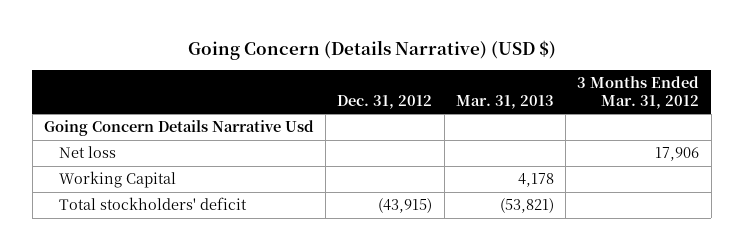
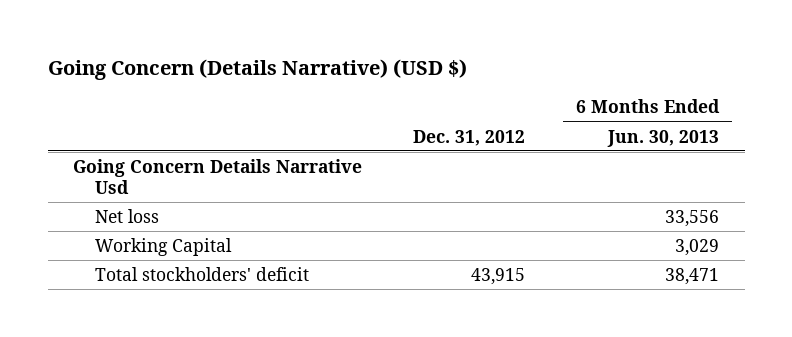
- | Dec. 31, 2012 | Mar. 31, 2013 | 3 Months Ended Mar. 31, 2012
+ | Dec. 31, 2012 | 6 Months Ended Jun. 30, 2013
- Total stockholders' deficit | (43,915) | (53,821) |
+ Total stockholders' deficit | 43,915 | 38,471

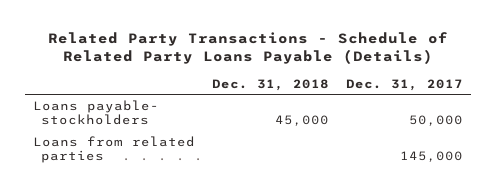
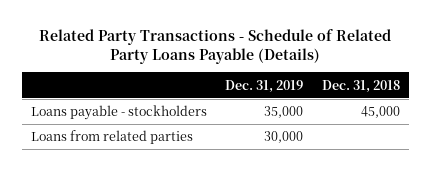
- | Dec. 31, 2018 | Dec. 31, 2017
+ | Dec. 31, 2019 | Dec. 31, 2018
- Loans payable- stockholders | 45,000 | 50,000
+ Loans payable - stockholders | 35,000 | 45,000

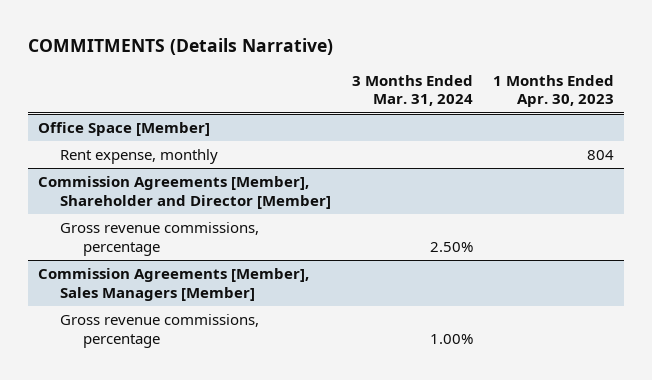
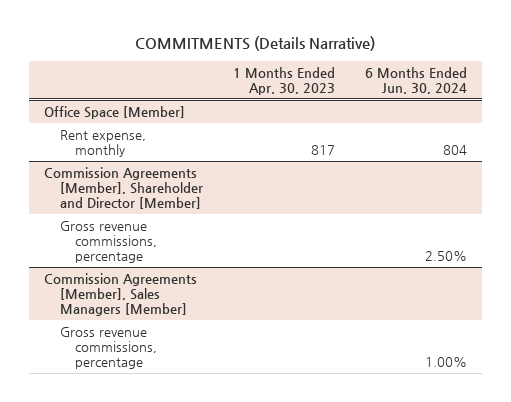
- | 3 Months Ended Mar. 31, 2024 | 1 Months Ended Apr. 30, 2023
+ | 1 Months Ended Apr. 30, 2023 | 6 Months Ended Jun. 30, 2024
@ Office Space [Member]
- Rent expense, monthly | | 804
+ Rent expense, monthly | 817 | 804

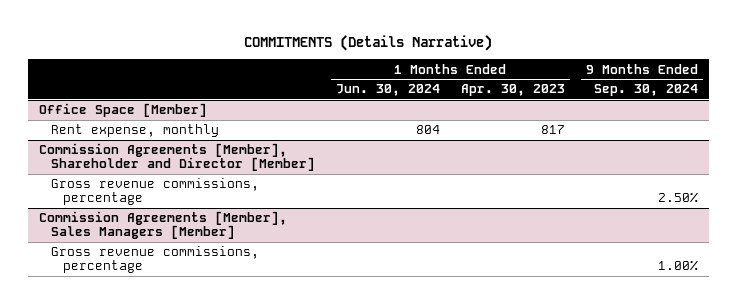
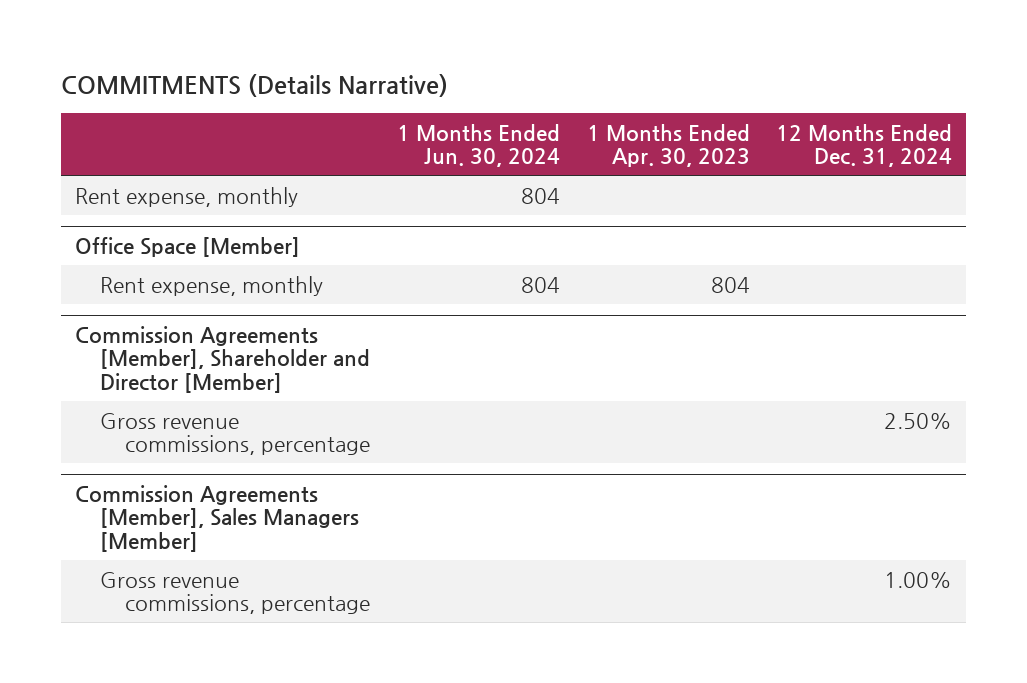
- | 1 Months Ended Jun. 30, 2024 | 1 Months Ended Apr. 30, 2023 | 9 Months Ended Sep. 30, 2024
+ | 1 Months Ended Jun. 30, 2024 | 1 Months Ended Apr. 30, 2023 | 12 Months Ended Dec. 31, 2024
+ Rent expense, monthly | 804 | |
@ Office Space [Member]
- Rent expense, monthly | 804 | 817 |
+ Rent expense, monthly | 804 | 804 |

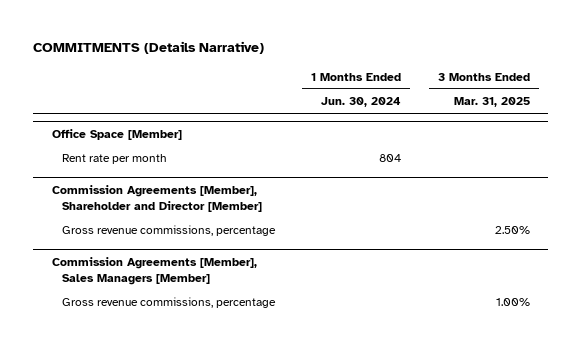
- | 1 Months Ended Jun. 30, 2024 | 1 Months Ended Apr. 30, 2023 | 12 Months Ended Dec. 31, 2024
+ | 1 Months Ended Jun. 30, 2024 | 3 Months Ended Mar. 31, 2025
- Rent expense, monthly | 804 | |
@ Office Space [Member]
- Rent expense, monthly | 804 | 804 |
+ Rent rate per month | 804 |

